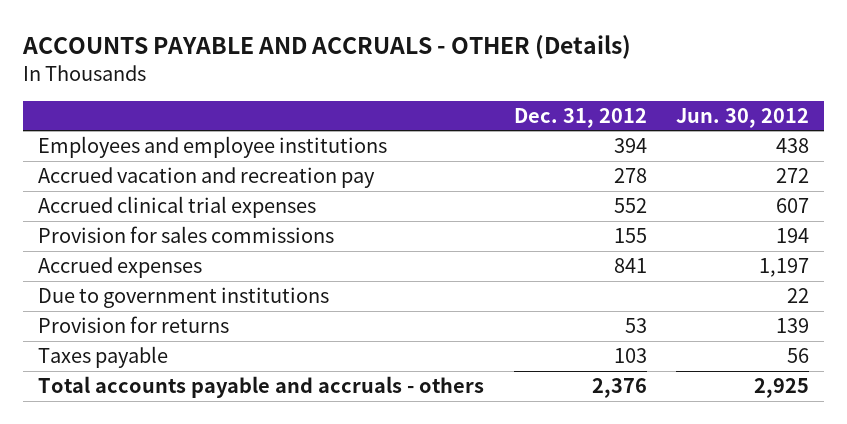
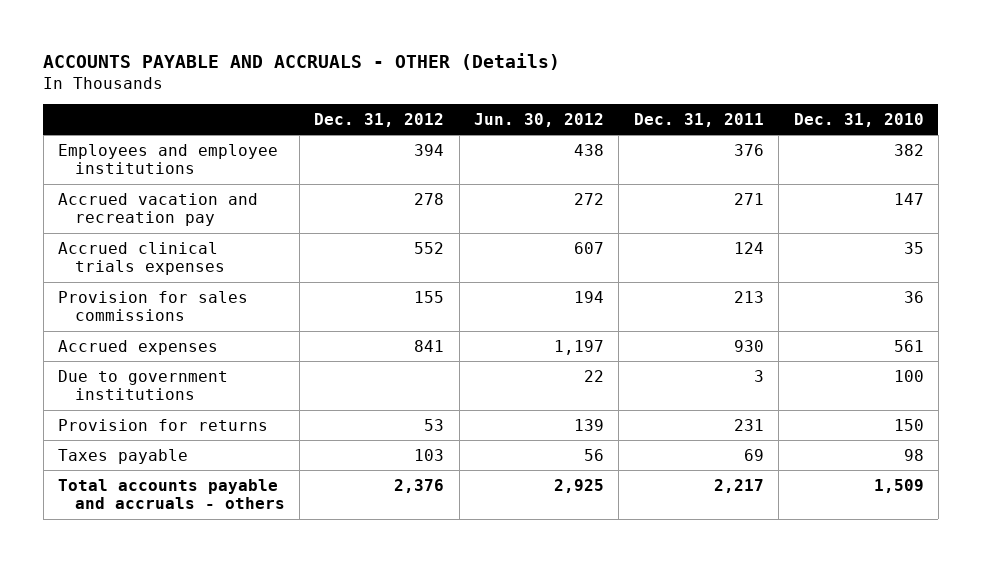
- | Dec. 31, 2012 | Jun. 30, 2012
+ | Dec. 31, 2012 | Jun. 30, 2012 | Dec. 31, 2011 | Dec. 31, 2010
- Accrued clinical trial expenses | 552 | 607
+ Accrued clinical trials expenses | 552 | 607 | 124 | 35

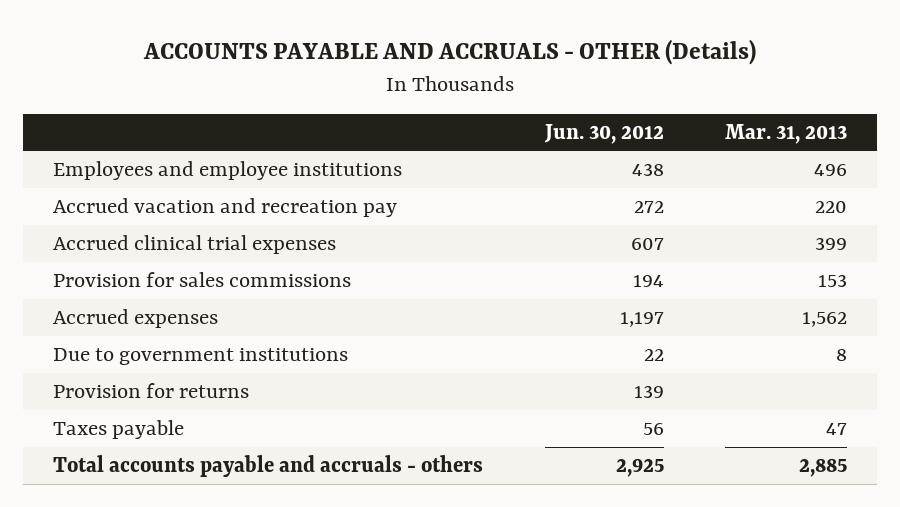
- | Dec. 31, 2012 | Jun. 30, 2012 | Dec. 31, 2011 | Dec. 31, 2010
+ | Jun. 30, 2012 | Mar. 31, 2013
- Accrued clinical trials expenses | 552 | 607 | 124 | 35
+ Accrued clinical trial expenses | 607 | 399

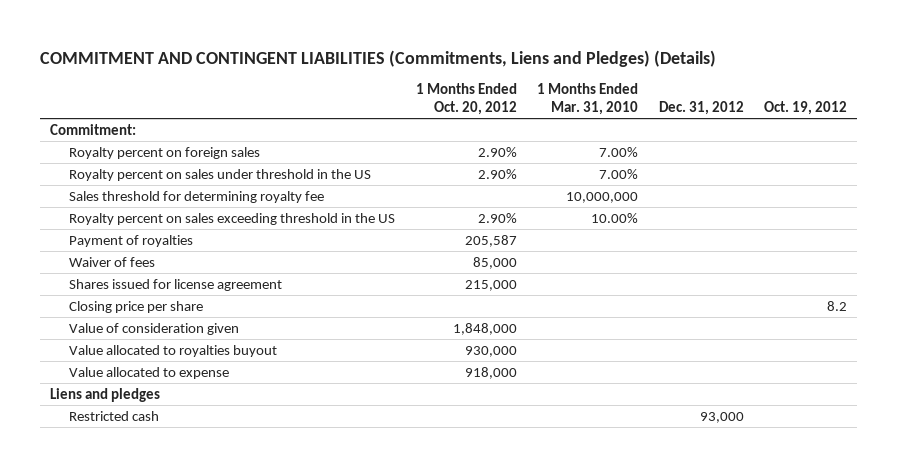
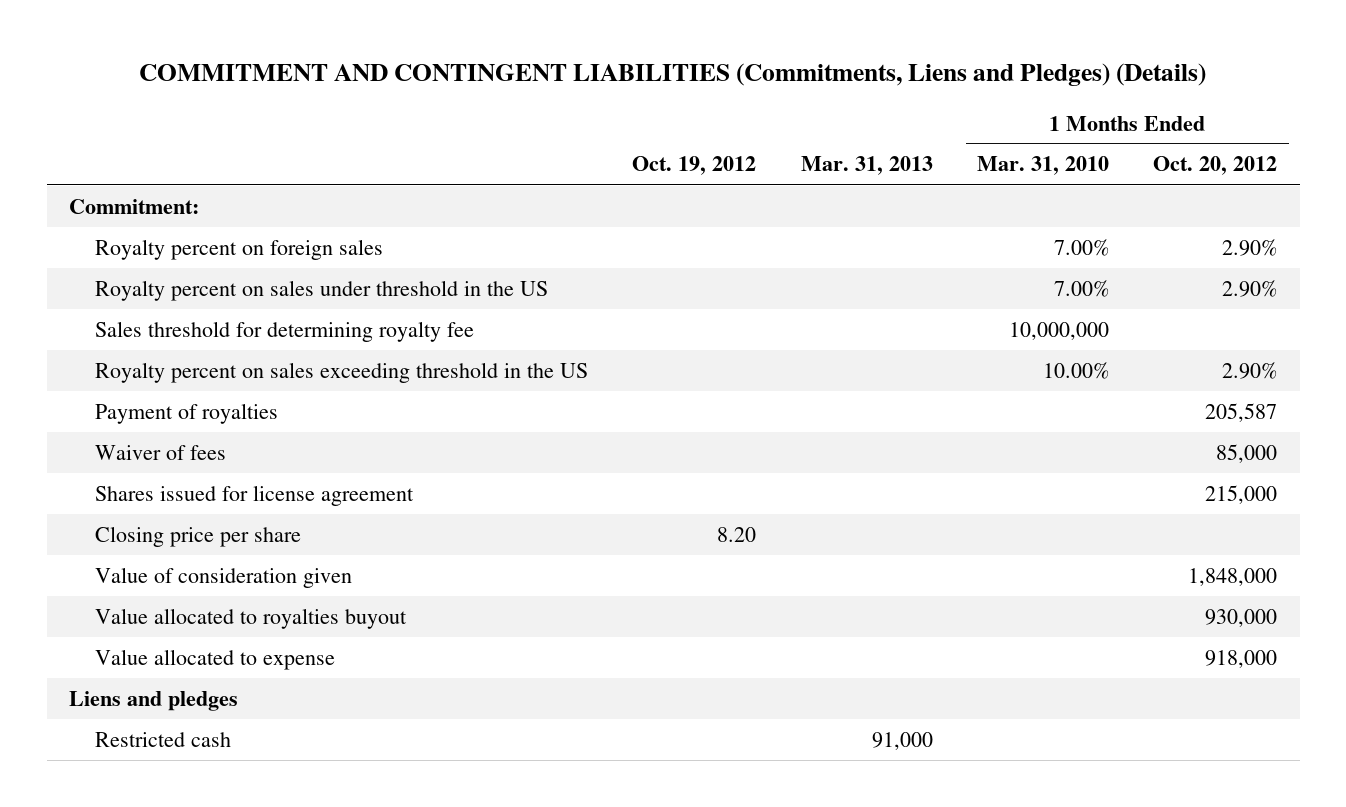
- | 1 Months Ended Oct. 20, 2012 | 1 Months Ended Mar. 31, 2010 | Dec. 31, 2012 | Oct. 19, 2012
+ | Oct. 19, 2012 | Mar. 31, 2013 | 1 Months Ended Mar. 31, 2010 | 1 Months Ended Oct. 20, 2012
- Closing price per share | | | | 8.2
+ Closing price per share | 8.20 | | |

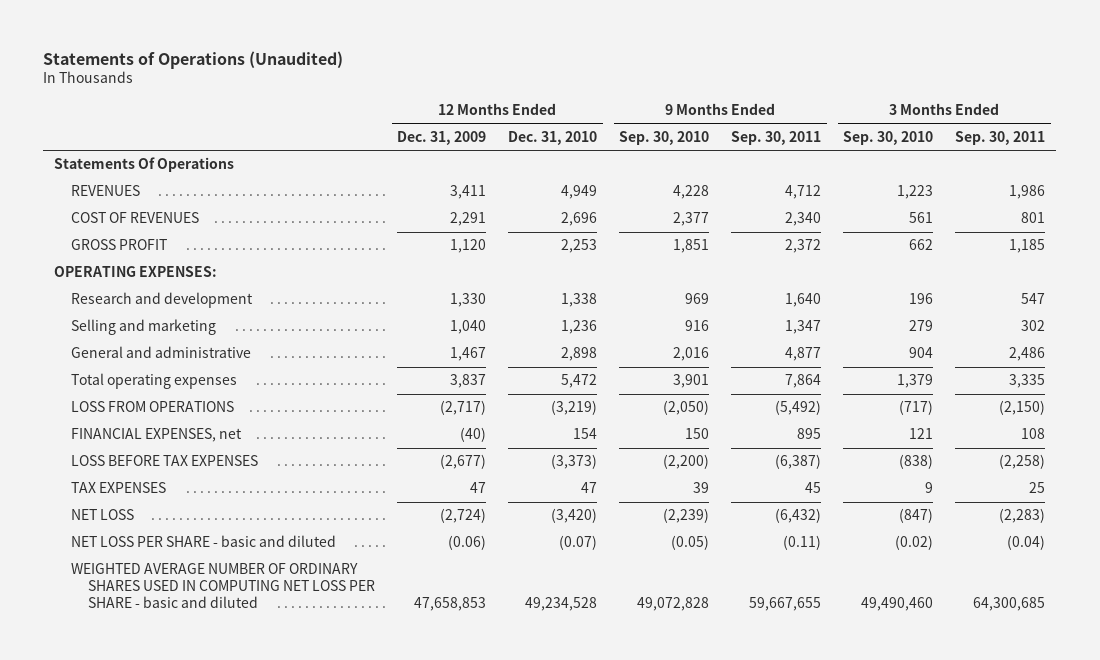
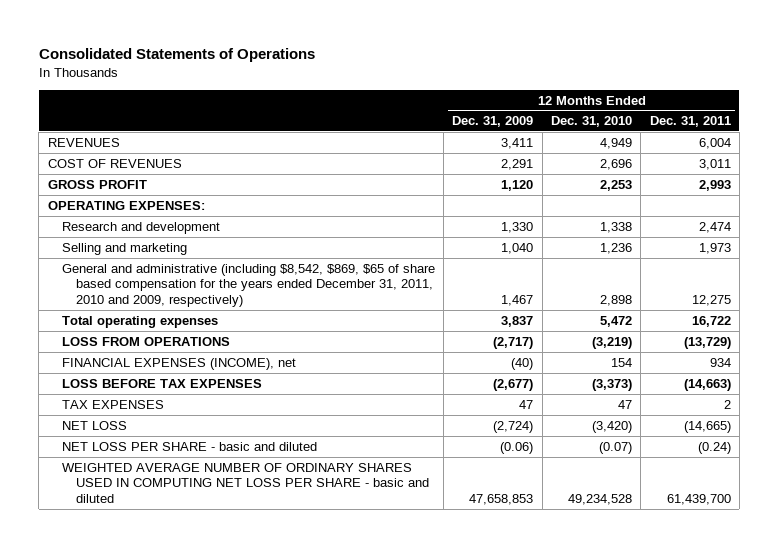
- Statements of Operations (Unaudited)
+ Consolidated Statements of Operations
- | 12 Months Ended Dec. 31, 2009 | 12 Months Ended Dec. 31, 2010 | 9 Months Ended Sep. 30, 2010 | 9 Months Ended Sep. 30, 2011 | 3 Months Ended Sep. 30, 2010 | 3 Months Ended Sep. 30, 2011
+ | 12 Months Ended Dec. 31, 2009 | 12 Months Ended Dec. 31, 2010 | 12 Months Ended Dec. 31, 2011
- Statements Of Operations
- General and administrative | 1,467 | 2,898 | 2,016 | 4,877 | 904 | 2,486
+ General and administrative (including $8,542, $869, $65 of share based compensation for the years ended December 31, 2011, 2010 and 2009, respectively) | 1,467 | 2,898 | 12,275
- FINANCIAL EXPENSES, net | (40) | 154 | 150 | 895 | 121 | 108
+ FINANCIAL EXPENSES (INCOME), net | (40) | 154 | 934

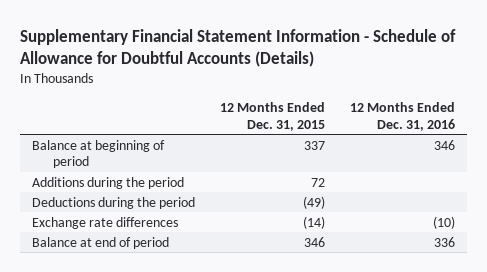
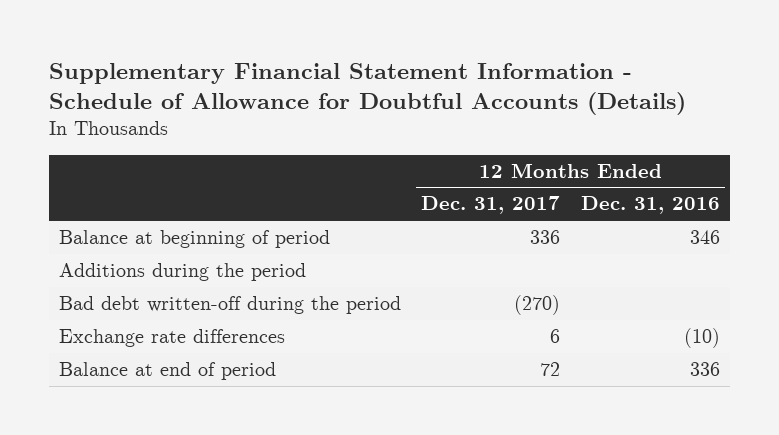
- | 12 Months Ended Dec. 31, 2015 | 12 Months Ended Dec. 31, 2016
+ | 12 Months Ended Dec. 31, 2017 | 12 Months Ended Dec. 31, 2016
- Deductions during the period | (49) |
+ Bad debt written-off during the period | (270) |

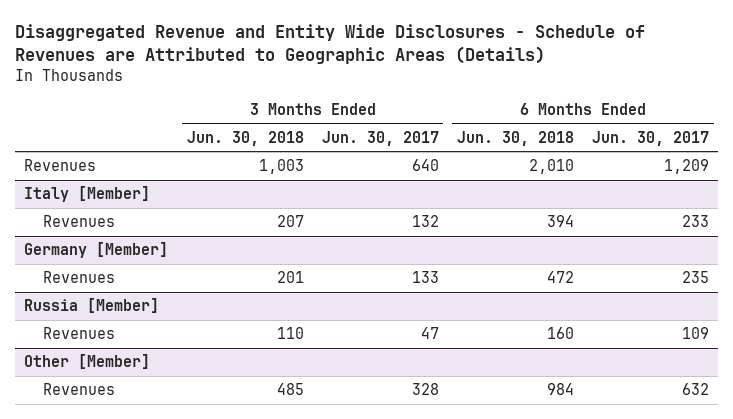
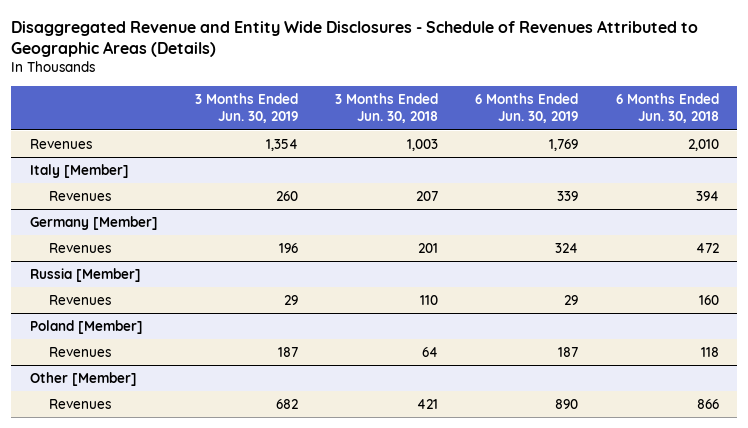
- Disaggregated Revenue and Entity Wide Disclosures - Schedule of Revenues are Attributed to Geographic Areas (Details)
+ Disaggregated Revenue and Entity Wide Disclosures - Schedule of Revenues Attributed to Geographic Areas (Details)
- | 3 Months Ended Jun. 30, 2018 | 3 Months Ended Jun. 30, 2017 | 6 Months Ended Jun. 30, 2018 | 6 Months Ended Jun. 30, 2017
+ | 3 Months Ended Jun. 30, 2019 | 3 Months Ended Jun. 30, 2018 | 6 Months Ended Jun. 30, 2019 | 6 Months Ended Jun. 30, 2018
+ Poland [Member]
+ Revenues | 187 | 64 | 187 | 118
@ Other [Member]
- Revenues | 485 | 328 | 984 | 632
+ Revenues | 682 | 421 | 890 | 866

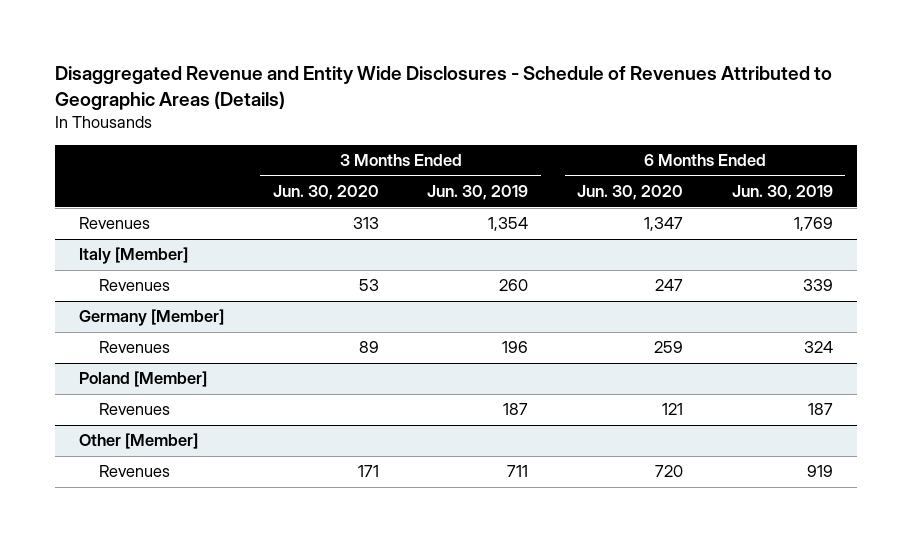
- | 3 Months Ended Jun. 30, 2019 | 3 Months Ended Jun. 30, 2018 | 6 Months Ended Jun. 30, 2019 | 6 Months Ended Jun. 30, 2018
+ | 3 Months Ended Jun. 30, 2020 | 3 Months Ended Jun. 30, 2019 | 6 Months Ended Jun. 30, 2020 | 6 Months Ended Jun. 30, 2019
- Russia [Member]
- Revenues | 29 | 110 | 29 | 160
@ Other [Member]
- Revenues | 682 | 421 | 890 | 866
+ Revenues | 171 | 711 | 720 | 919

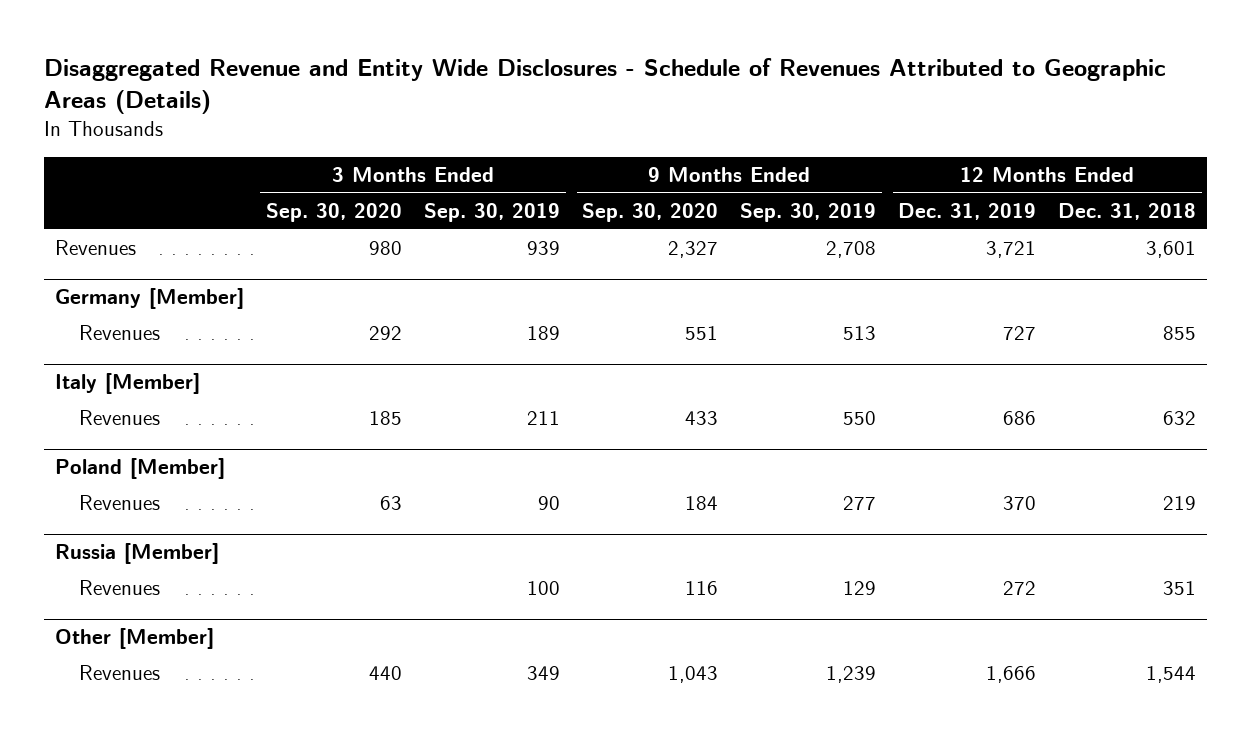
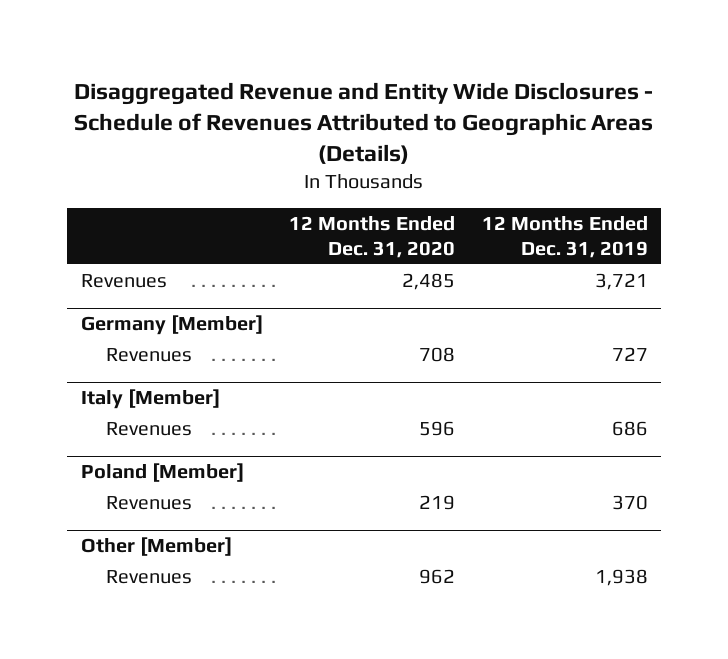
- | 3 Months Ended Sep. 30, 2020 | 3 Months Ended Sep. 30, 2019 | 9 Months Ended Sep. 30, 2020 | 9 Months Ended Sep. 30, 2019 | 12 Months Ended Dec. 31, 2019 | 12 Months Ended Dec. 31, 2018
+ | 12 Months Ended Dec. 31, 2020 | 12 Months Ended Dec. 31, 2019
- Russia [Member]
- Revenues | | 100 | 116 | 129 | 272 | 351
@ Other [Member]
- Revenues | 440 | 349 | 1,043 | 1,239 | 1,666 | 1,544
+ Revenues | 962 | 1,938

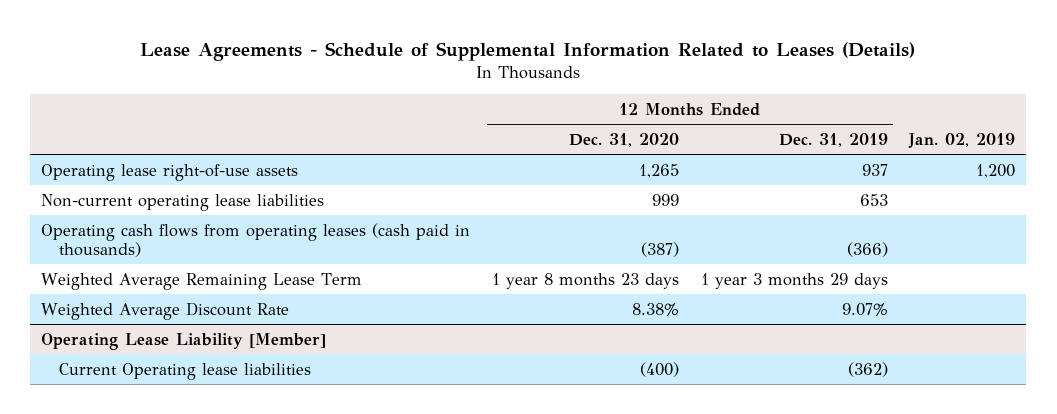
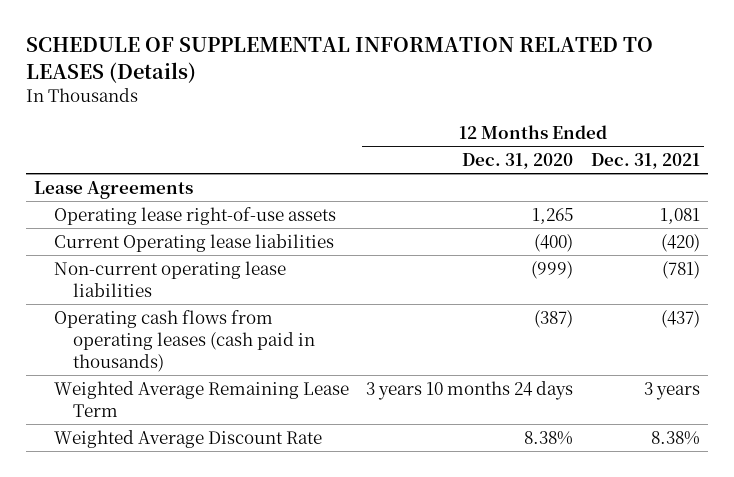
- Lease Agreements - Schedule of Supplemental Information Related to Leases (Details)
+ SCHEDULE OF SUPPLEMENTAL INFORMATION RELATED TO LEASES (Details)
- | 12 Months Ended Dec. 31, 2020 | 12 Months Ended Dec. 31, 2019 | Jan. 02, 2019
+ | 12 Months Ended Dec. 31, 2020 | 12 Months Ended Dec. 31, 2021
+ Lease Agreements
- Non-current operating lease liabilities | 999 | 653 |
+ Current Operating lease liabilities | (400) | (420)
+ Non-current operating lease liabilities | (999) | (781)
- Weighted Average Remaining Lease Term | 1 year 8 months 23 days | 1 year 3 months 29 days |
+ Weighted Average Remaining Lease Term | 3 years 10 months 24 days | 3 years
- Operating Lease Liability [Member]
- Current Operating lease liabilities | (400) | (362) |

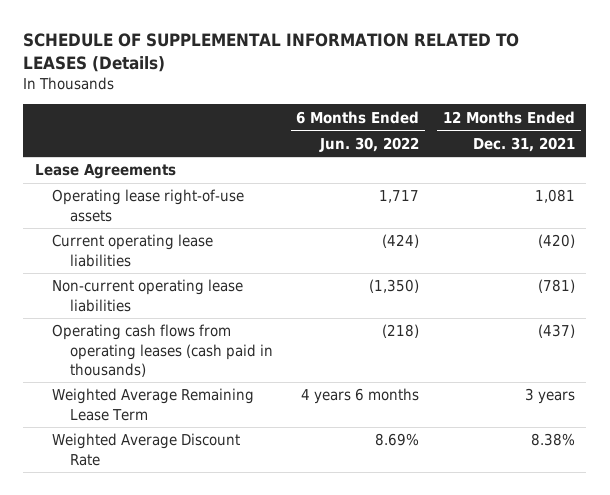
- | 12 Months Ended Dec. 31, 2020 | 12 Months Ended Dec. 31, 2021
+ | 6 Months Ended Jun. 30, 2022 | 12 Months Ended Dec. 31, 2021
- Current Operating lease liabilities | (400) | (420)
+ Current operating lease liabilities | (424) | (420)

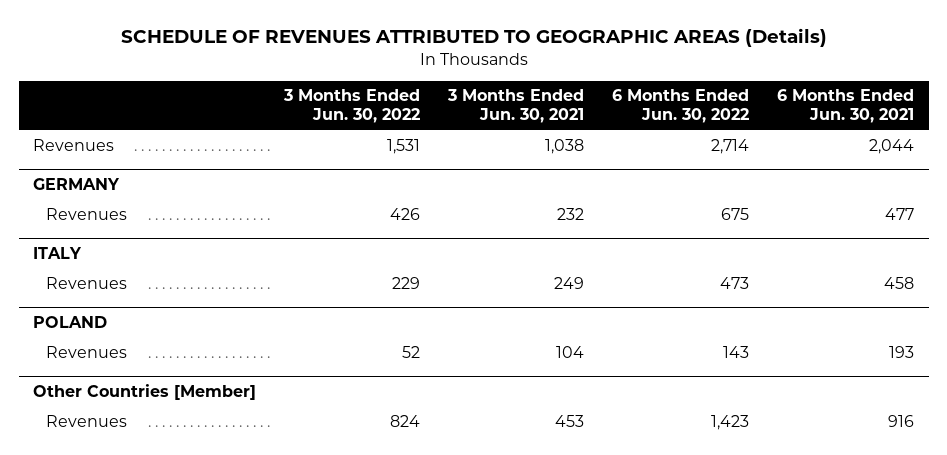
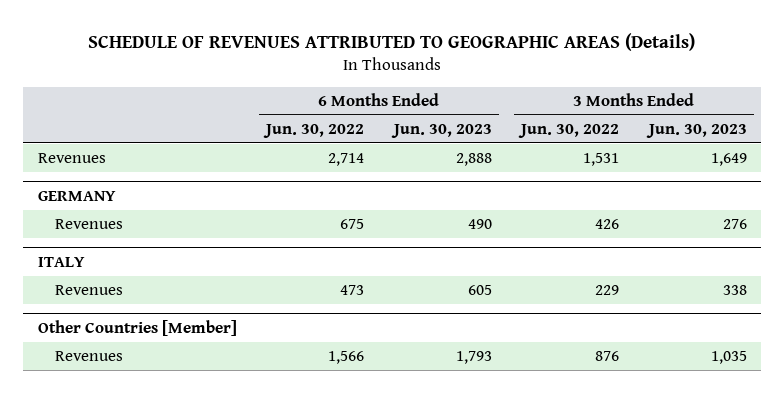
- | 3 Months Ended Jun. 30, 2022 | 3 Months Ended Jun. 30, 2021 | 6 Months Ended Jun. 30, 2022 | 6 Months Ended Jun. 30, 2021
+ | 6 Months Ended Jun. 30, 2022 | 6 Months Ended Jun. 30, 2023 | 3 Months Ended Jun. 30, 2022 | 3 Months Ended Jun. 30, 2023
- POLAND
- Revenues | 52 | 104 | 143 | 193
@ Other Countries [Member]
- Revenues | 824 | 453 | 1,423 | 916
+ Revenues | 1,566 | 1,793 | 876 | 1,035

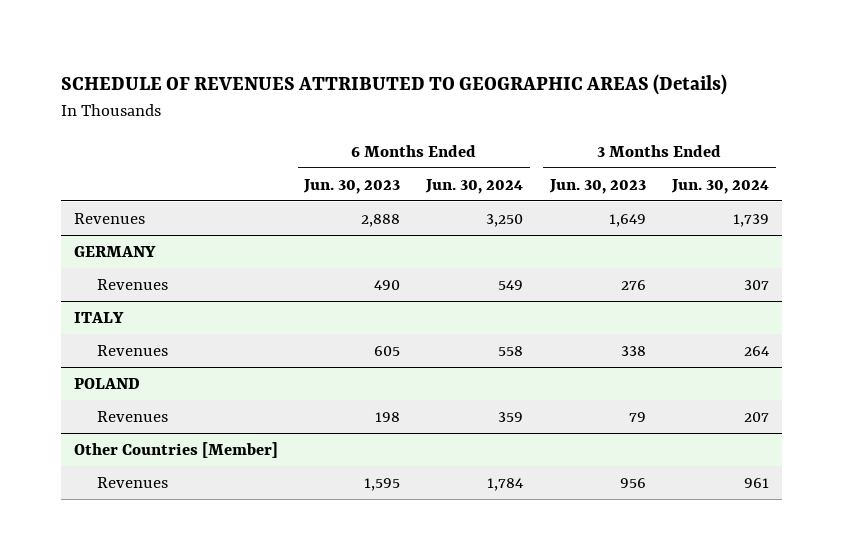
- | 6 Months Ended Jun. 30, 2022 | 6 Months Ended Jun. 30, 2023 | 3 Months Ended Jun. 30, 2022 | 3 Months Ended Jun. 30, 2023
+ | 6 Months Ended Jun. 30, 2023 | 6 Months Ended Jun. 30, 2024 | 3 Months Ended Jun. 30, 2023 | 3 Months Ended Jun. 30, 2024
+ POLAND
+ Revenues | 198 | 359 | 79 | 207
@ Other Countries [Member]
- Revenues | 1,566 | 1,793 | 876 | 1,035
+ Revenues | 1,595 | 1,784 | 956 | 961

